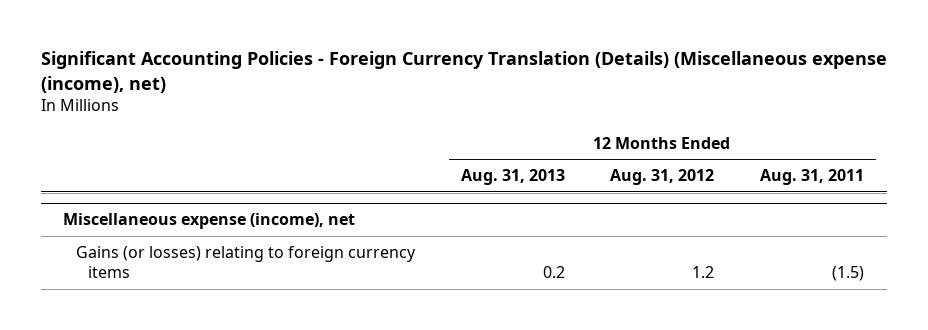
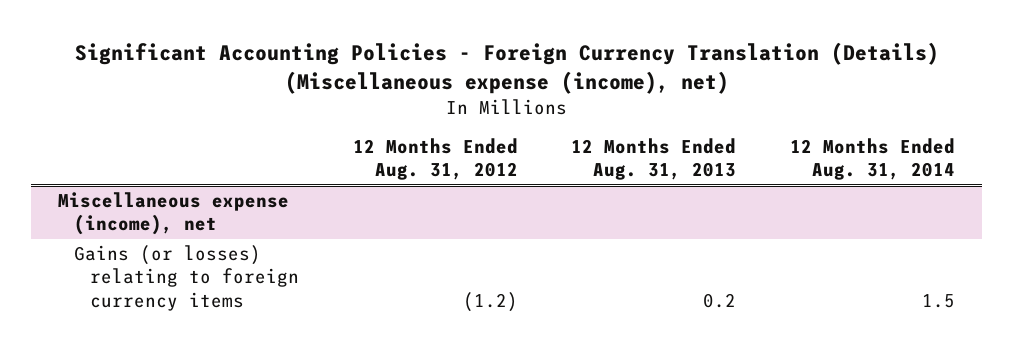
- | 12 Months Ended Aug. 31, 2013 | 12 Months Ended Aug. 31, 2012 | 12 Months Ended Aug. 31, 2011
+ | 12 Months Ended Aug. 31, 2012 | 12 Months Ended Aug. 31, 2013 | 12 Months Ended Aug. 31, 2014
@ Miscellaneous expense (income), net
- Gains (or losses) relating to foreign currency items | 0.2 | 1.2 | (1.5)
+ Gains (or losses) relating to foreign currency items | (1.2) | 0.2 | 1.5

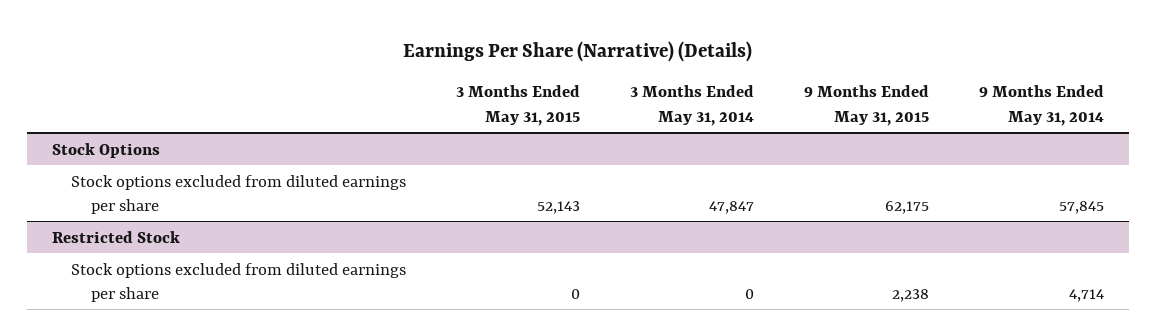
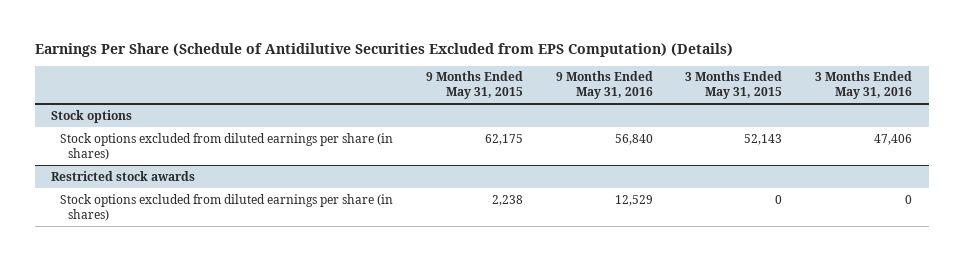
- Earnings Per Share (Narrative) (Details)
+ Earnings Per Share (Schedule of Antidilutive Securities Excluded from EPS Computation) (Details)
- | 3 Months Ended May 31, 2015 | 3 Months Ended May 31, 2014 | 9 Months Ended May 31, 2015 | 9 Months Ended May 31, 2014
+ | 9 Months Ended May 31, 2015 | 9 Months Ended May 31, 2016 | 3 Months Ended May 31, 2015 | 3 Months Ended May 31, 2016
- Stock Options
- Stock options excluded from diluted earnings per share | 52,143 | 47,847 | 62,175 | 57,845
- Restricted Stock
- Stock options excluded from diluted earnings per share | 0 | 0 | 2,238 | 4,714
+ Stock options
+ Stock options excluded from diluted earnings per share (in shares) | 62,175 | 56,840 | 52,143 | 47,406
+ Restricted stock awards
+ Stock options excluded from diluted earnings per share (in shares) | 2,238 | 12,529 | 0 | 0

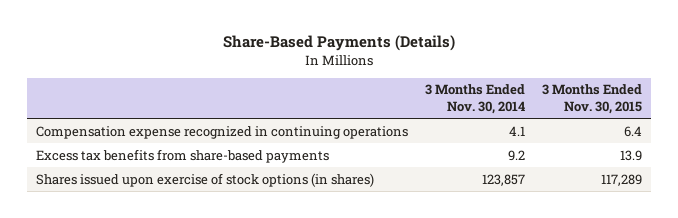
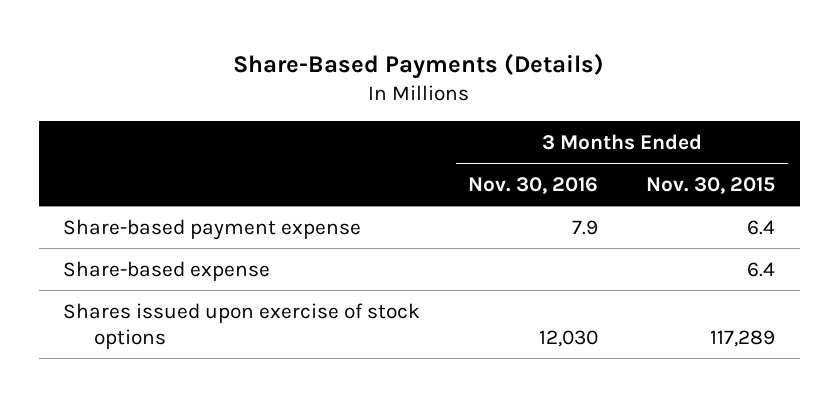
- | 3 Months Ended Nov. 30, 2014 | 3 Months Ended Nov. 30, 2015
+ | 3 Months Ended Nov. 30, 2016 | 3 Months Ended Nov. 30, 2015
- Compensation expense recognized in continuing operations | 4.1 | 6.4
- Excess tax benefits from share-based payments | 9.2 | 13.9
- Shares issued upon exercise of stock options (in shares) | 123,857 | 117,289
+ Share-based payment expense | 7.9 | 6.4
+ Share-based expense | | 6.4
+ Shares issued upon exercise of stock options | 12,030 | 117,289

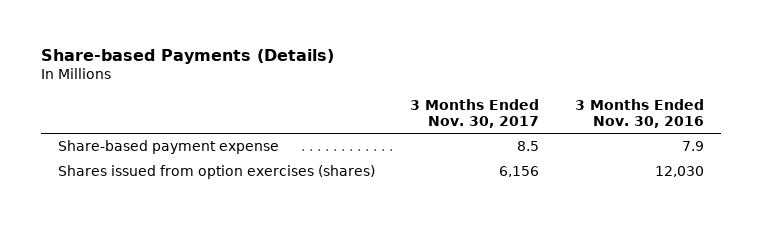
- Share-Based Payments (Details)
+ Share-based Payments (Details)
- | 3 Months Ended Nov. 30, 2016 | 3 Months Ended Nov. 30, 2015
+ | 3 Months Ended Nov. 30, 2017 | 3 Months Ended Nov. 30, 2016
- Share-based expense | | 6.4
- Shares issued upon exercise of stock options | 12,030 | 117,289
+ Shares issued from option exercises (shares) | 6,156 | 12,030

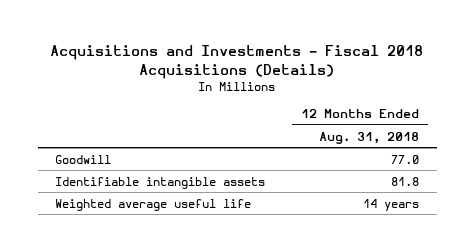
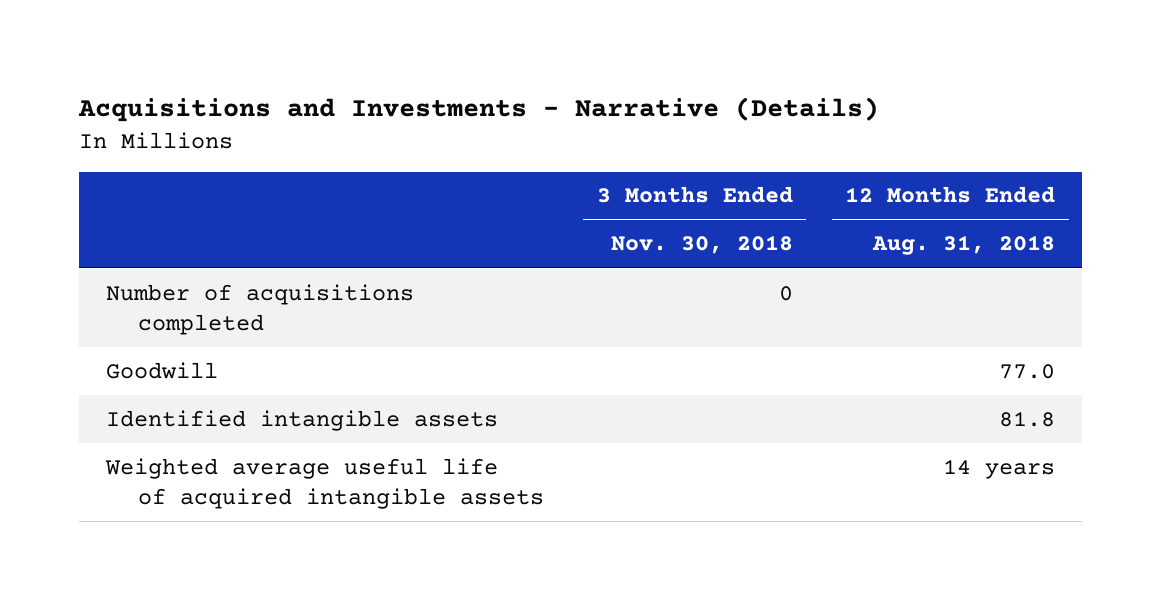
- Acquisitions and Investments - Fiscal 2018 Acquisitions (Details)
+ Acquisitions and Investments - Narrative (Details)
- | 12 Months Ended Aug. 31, 2018
+ | 3 Months Ended Nov. 30, 2018 | 12 Months Ended Aug. 31, 2018
+ Number of acquisitions completed | 0 |
- Identifiable intangible assets | 81.8
- Weighted average useful life | 14 years
+ Identified intangible assets | | 81.8
+ Weighted average useful life of acquired intangible assets | | 14 years

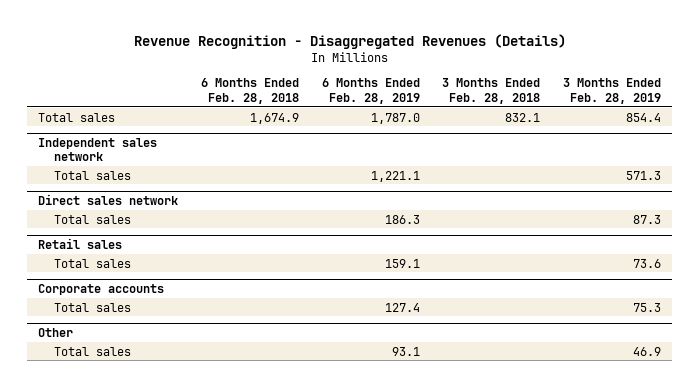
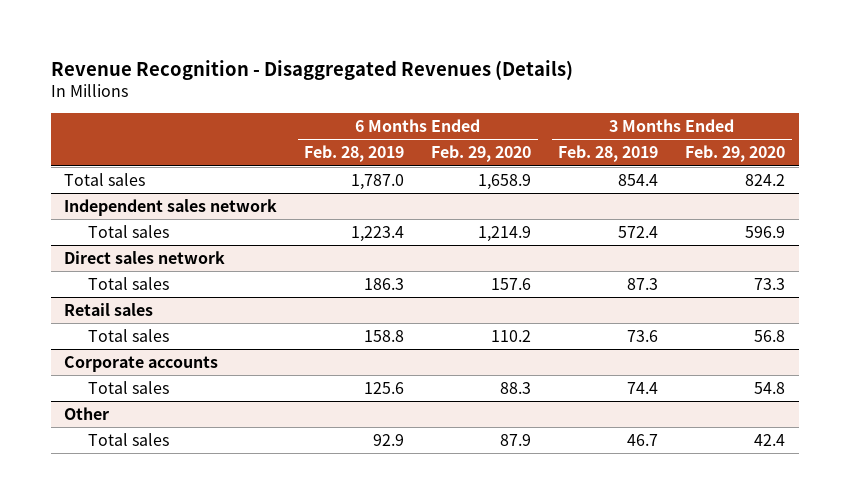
- | 6 Months Ended Feb. 28, 2018 | 6 Months Ended Feb. 28, 2019 | 3 Months Ended Feb. 28, 2018 | 3 Months Ended Feb. 28, 2019
+ | 6 Months Ended Feb. 28, 2019 | 6 Months Ended Feb. 29, 2020 | 3 Months Ended Feb. 28, 2019 | 3 Months Ended Feb. 29, 2020
@ Independent sales network
- Total sales | | 1,221.1 | | 571.3
+ Total sales | 1,223.4 | 1,214.9 | 572.4 | 596.9
@ Retail sales
- Total sales | | 159.1 | | 73.6
+ Total sales | 158.8 | 110.2 | 73.6 | 56.8
@ Corporate accounts
- Total sales | | 127.4 | | 75.3
+ Total sales | 125.6 | 88.3 | 74.4 | 54.8
@ Other
- Total sales | | 93.1 | | 46.9
+ Total sales | 92.9 | 87.9 | 46.7 | 42.4

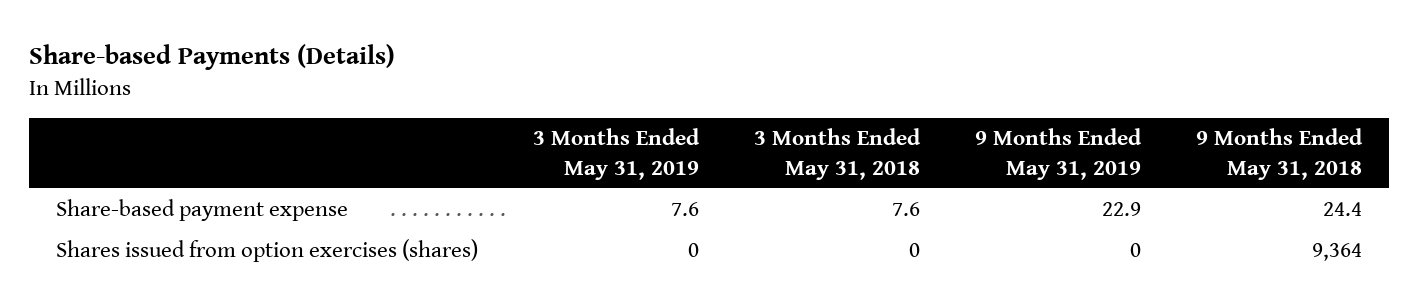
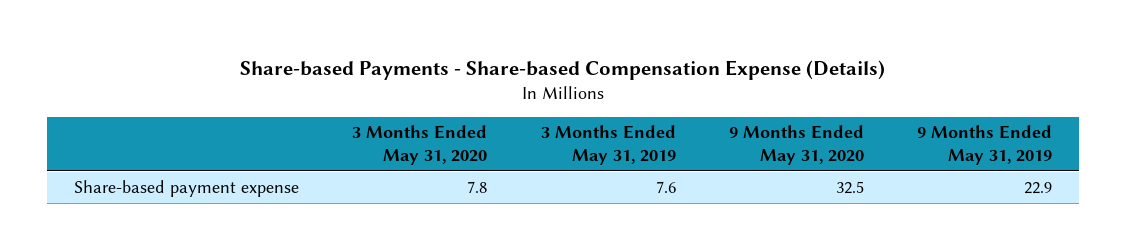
- Share-based Payments (Details)
+ Share-based Payments - Share-based Compensation Expense (Details)
- | 3 Months Ended May 31, 2019 | 3 Months Ended May 31, 2018 | 9 Months Ended May 31, 2019 | 9 Months Ended May 31, 2018
+ | 3 Months Ended May 31, 2020 | 3 Months Ended May 31, 2019 | 9 Months Ended May 31, 2020 | 9 Months Ended May 31, 2019
- Shares issued from option exercises (shares) | 0 | 0 | 0 | 9,364

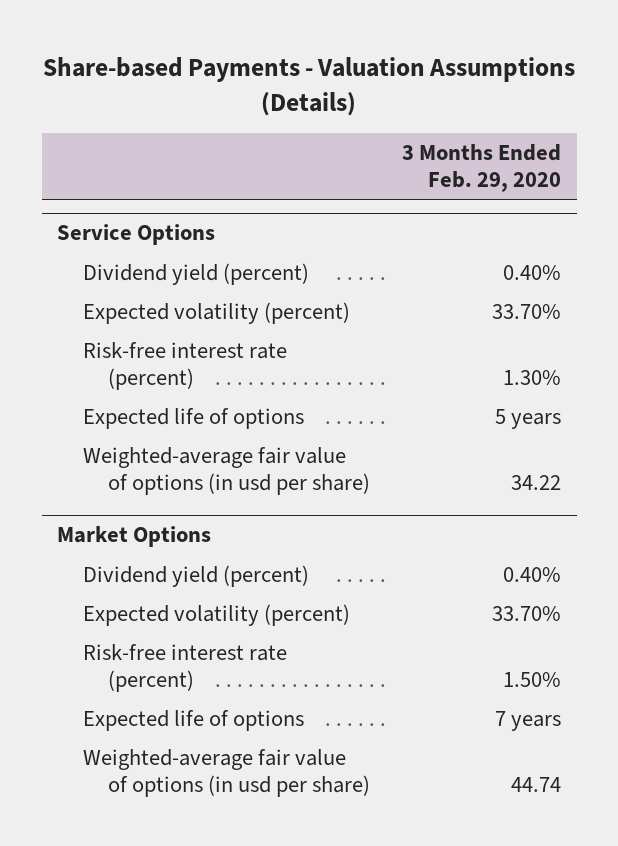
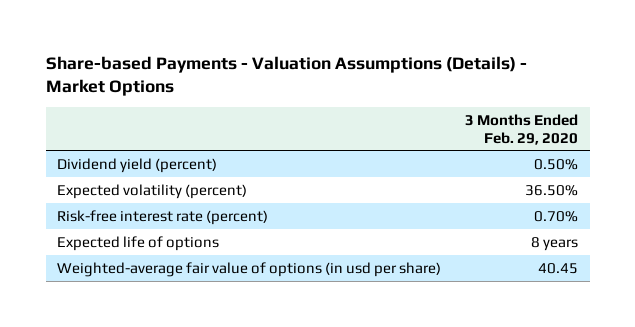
- Share-based Payments - Valuation Assumptions (Details)
+ Share-based Payments - Valuation Assumptions (Details) - Market Options
- Service Options
- Dividend yield (percent) | 0.40%
- Expected volatility (percent) | 33.70%
- Risk-free interest rate (percent) | 1.30%
- Expected life of options | 5 years
- Weighted-average fair value of options (in usd per share) | 34.22
- Market Options
- Dividend yield (percent) | 0.40%
- Expected volatility (percent) | 33.70%
- Risk-free interest rate (percent) | 1.50%
- Expected life of options | 7 years
- Weighted-average fair value of options (in usd per share) | 44.74
+ Dividend yield (percent) | 0.50%
+ Expected volatility (percent) | 36.50%
+ Risk-free interest rate (percent) | 0.70%
+ Expected life of options | 8 years
+ Weighted-average fair value of options (in usd per share) | 40.45

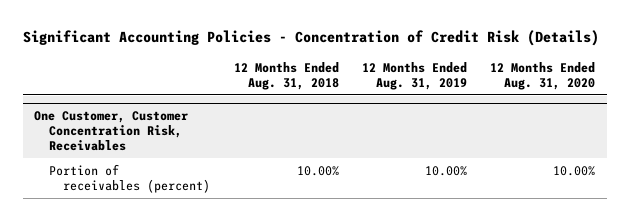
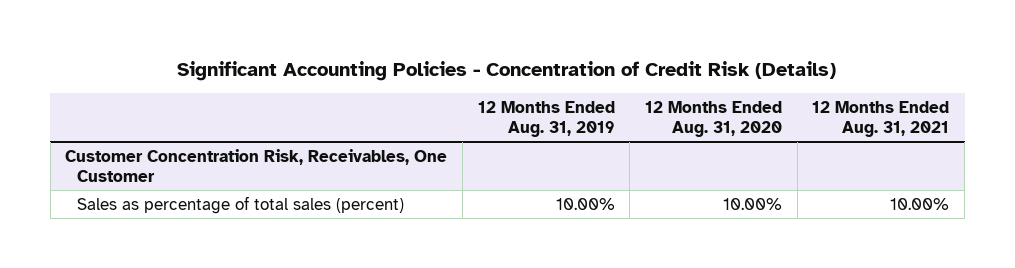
- | 12 Months Ended Aug. 31, 2018 | 12 Months Ended Aug. 31, 2019 | 12 Months Ended Aug. 31, 2020
+ | 12 Months Ended Aug. 31, 2019 | 12 Months Ended Aug. 31, 2020 | 12 Months Ended Aug. 31, 2021
- One Customer, Customer Concentration Risk, Receivables
- Portion of receivables (percent) | 10.00% | 10.00% | 10.00%
+ Customer Concentration Risk, Receivables, One Customer
+ Sales as percentage of total sales (percent) | 10.00% | 10.00% | 10.00%

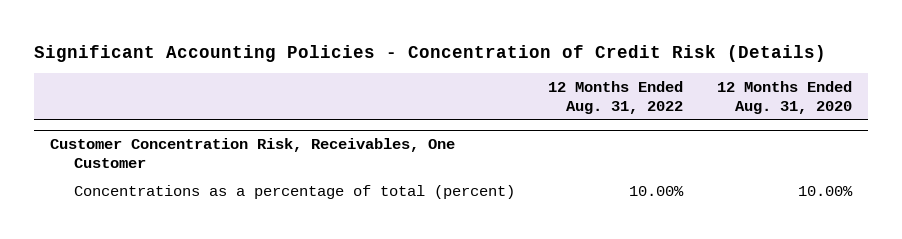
- | 12 Months Ended Aug. 31, 2019 | 12 Months Ended Aug. 31, 2020 | 12 Months Ended Aug. 31, 2021
+ | 12 Months Ended Aug. 31, 2022 | 12 Months Ended Aug. 31, 2020
@ Customer Concentration Risk, Receivables, One Customer
- Sales as percentage of total sales (percent) | 10.00% | 10.00% | 10.00%
+ Concentrations as a percentage of total (percent) | 10.00% | 10.00%

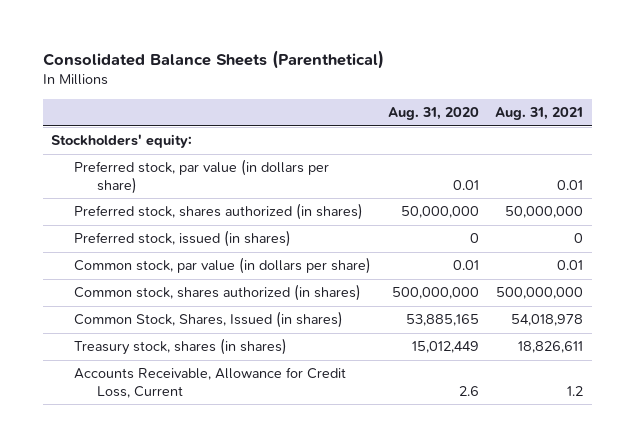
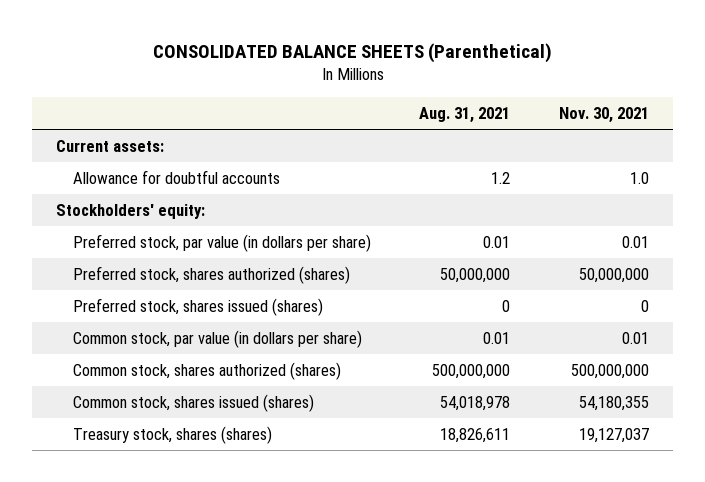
- Consolidated Balance Sheets (Parenthetical)
+ CONSOLIDATED BALANCE SHEETS (Parenthetical)
- | Aug. 31, 2020 | Aug. 31, 2021
+ | Aug. 31, 2021 | Nov. 30, 2021
+ Current assets:
+ Allowance for doubtful accounts | 1.2 | 1.0
- Preferred stock, shares authorized (in shares) | 50,000,000 | 50,000,000
- Preferred stock, issued (in shares) | 0 | 0
+ Preferred stock, shares authorized (shares) | 50,000,000 | 50,000,000
+ Preferred stock, shares issued (shares) | 0 | 0
- Common stock, shares authorized (in shares) | 500,000,000 | 500,000,000
- Common Stock, Shares, Issued (in shares) | 53,885,165 | 54,018,978
- Treasury stock, shares (in shares) | 15,012,449 | 18,826,611
- Accounts Receivable, Allowance for Credit Loss, Current | 2.6 | 1.2
+ Common stock, shares authorized (shares) | 500,000,000 | 500,000,000
+ Common stock, shares issued (shares) | 54,018,978 | 54,180,355
+ Treasury stock, shares (shares) | 18,826,611 | 19,127,037

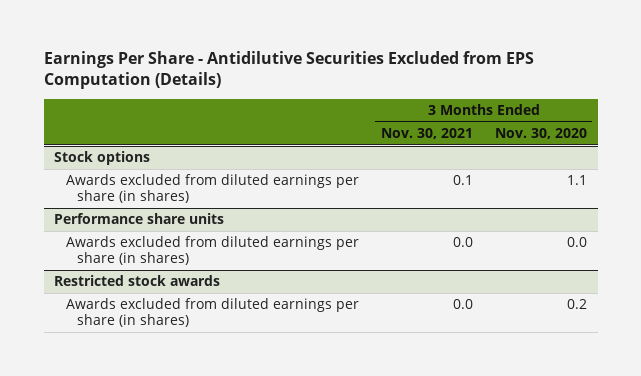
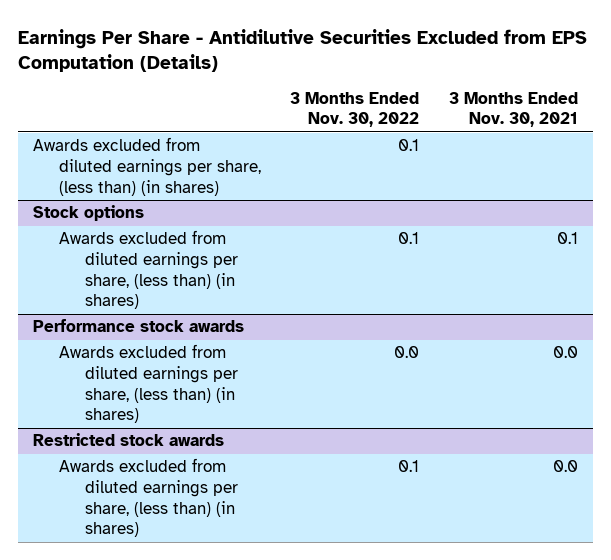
- | 3 Months Ended Nov. 30, 2021 | 3 Months Ended Nov. 30, 2020
+ | 3 Months Ended Nov. 30, 2022 | 3 Months Ended Nov. 30, 2021
+ Awards excluded from diluted earnings per share, (less than) (in shares) | 0.1 |
@ Stock options
- Awards excluded from diluted earnings per share (in shares) | 0.1 | 1.1
- Performance share units
- Awards excluded from diluted earnings per share (in shares) | 0.0 | 0.0
@ Stock options
+ Awards excluded from diluted earnings per share, (less than) (in shares) | 0.1 | 0.1
+ Performance stock awards
+ Awards excluded from diluted earnings per share, (less than) (in shares) | 0.0 | 0.0
@ Restricted stock awards
- Awards excluded from diluted earnings per share (in shares) | 0.0 | 0.2
+ Awards excluded from diluted earnings per share, (less than) (in shares) | 0.1 | 0.0

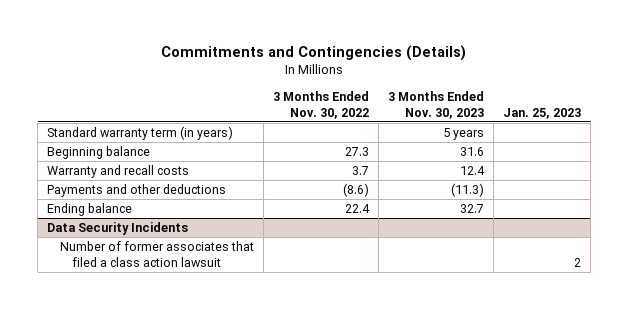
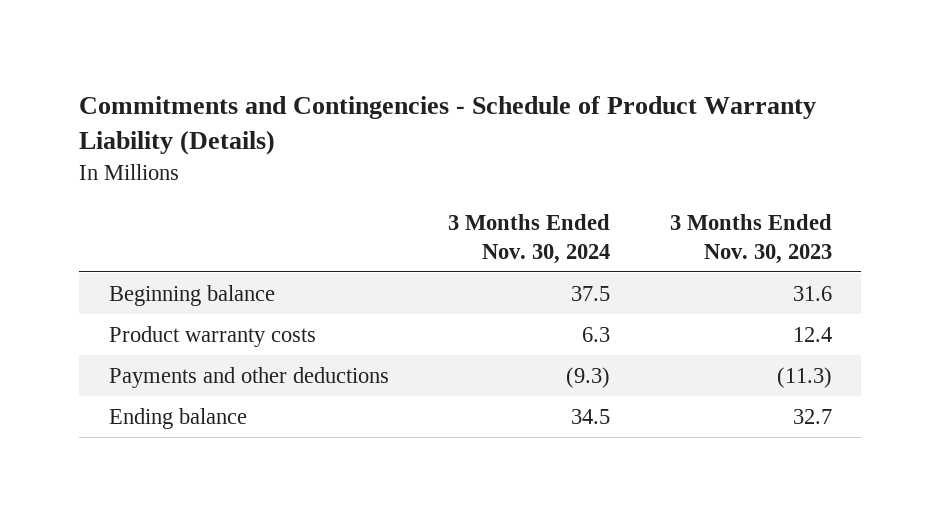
- Commitments and Contingencies (Details)
+ Commitments and Contingencies - Schedule of Product Warranty Liability (Details)
- | 3 Months Ended Nov. 30, 2022 | 3 Months Ended Nov. 30, 2023 | Jan. 25, 2023
+ | 3 Months Ended Nov. 30, 2024 | 3 Months Ended Nov. 30, 2023
- Standard warranty term (in years) | | 5 years |
- Warranty and recall costs | 3.7 | 12.4 |
+ Product warranty costs | 6.3 | 12.4
- Data Security Incidents
- Number of former associates that filed a class action lawsuit | | | 2

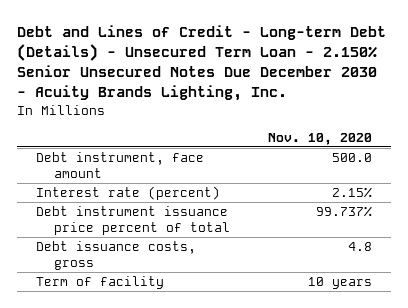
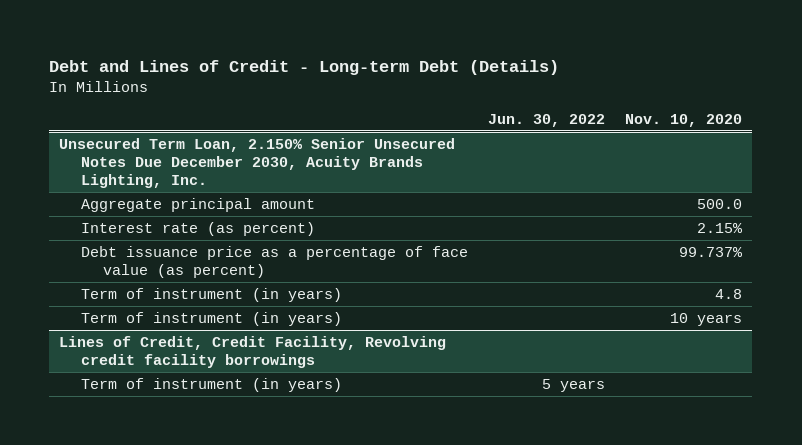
- Debt and Lines of Credit - Long-term Debt (Details) - Unsecured Term Loan - 2.150% Senior Unsecured Notes Due December 2030 - Acuity Brands Lighting, Inc.
+ Debt and Lines of Credit - Long-term Debt (Details)
- | Nov. 10, 2020
+ | Jun. 30, 2022 | Nov. 10, 2020
- Debt instrument, face amount | 500.0
- Interest rate (percent) | 2.15%
- Debt instrument issuance price percent of total | 99.737%
- Debt issuance costs, gross | 4.8
- Term of facility | 10 years
+ Unsecured Term Loan, 2.150% Senior Unsecured Notes Due December 2030, Acuity Brands Lighting, Inc.
+ Aggregate principal amount | | 500.0
+ Interest rate (as percent) | | 2.15%
+ Debt issuance price as a percentage of face value (as percent) | | 99.737%
+ Term of instrument (in years) | | 4.8
+ Term of instrument (in years) | | 10 years
+ Lines of Credit, Credit Facility, Revolving credit facility borrowings
+ Term of instrument (in years) | 5 years |

